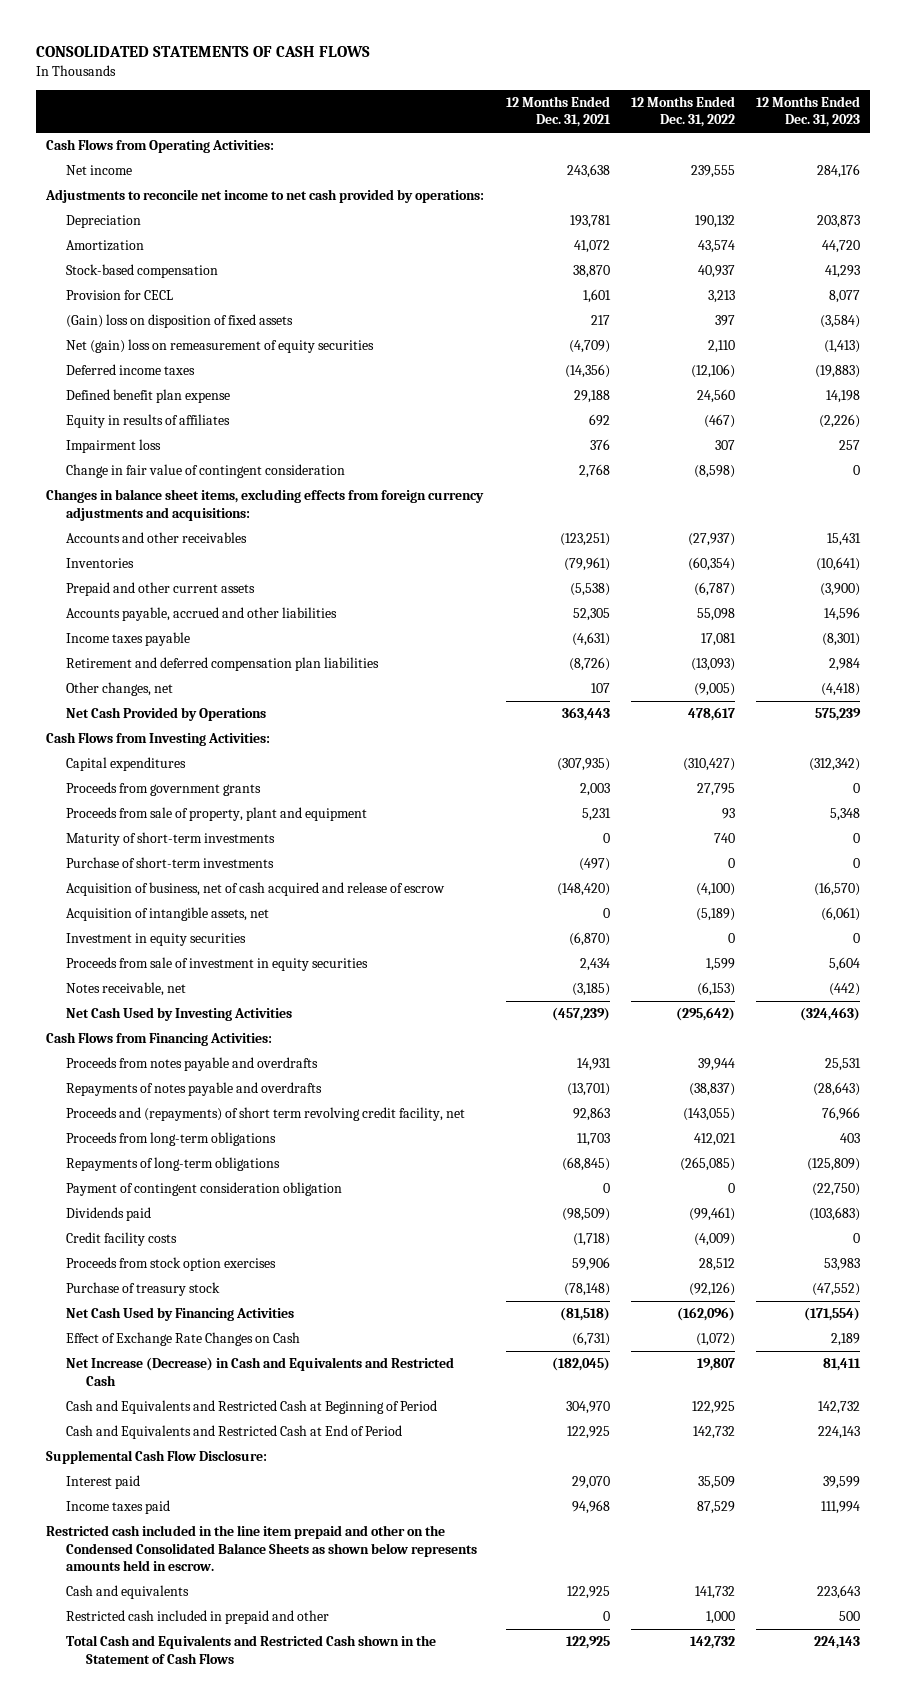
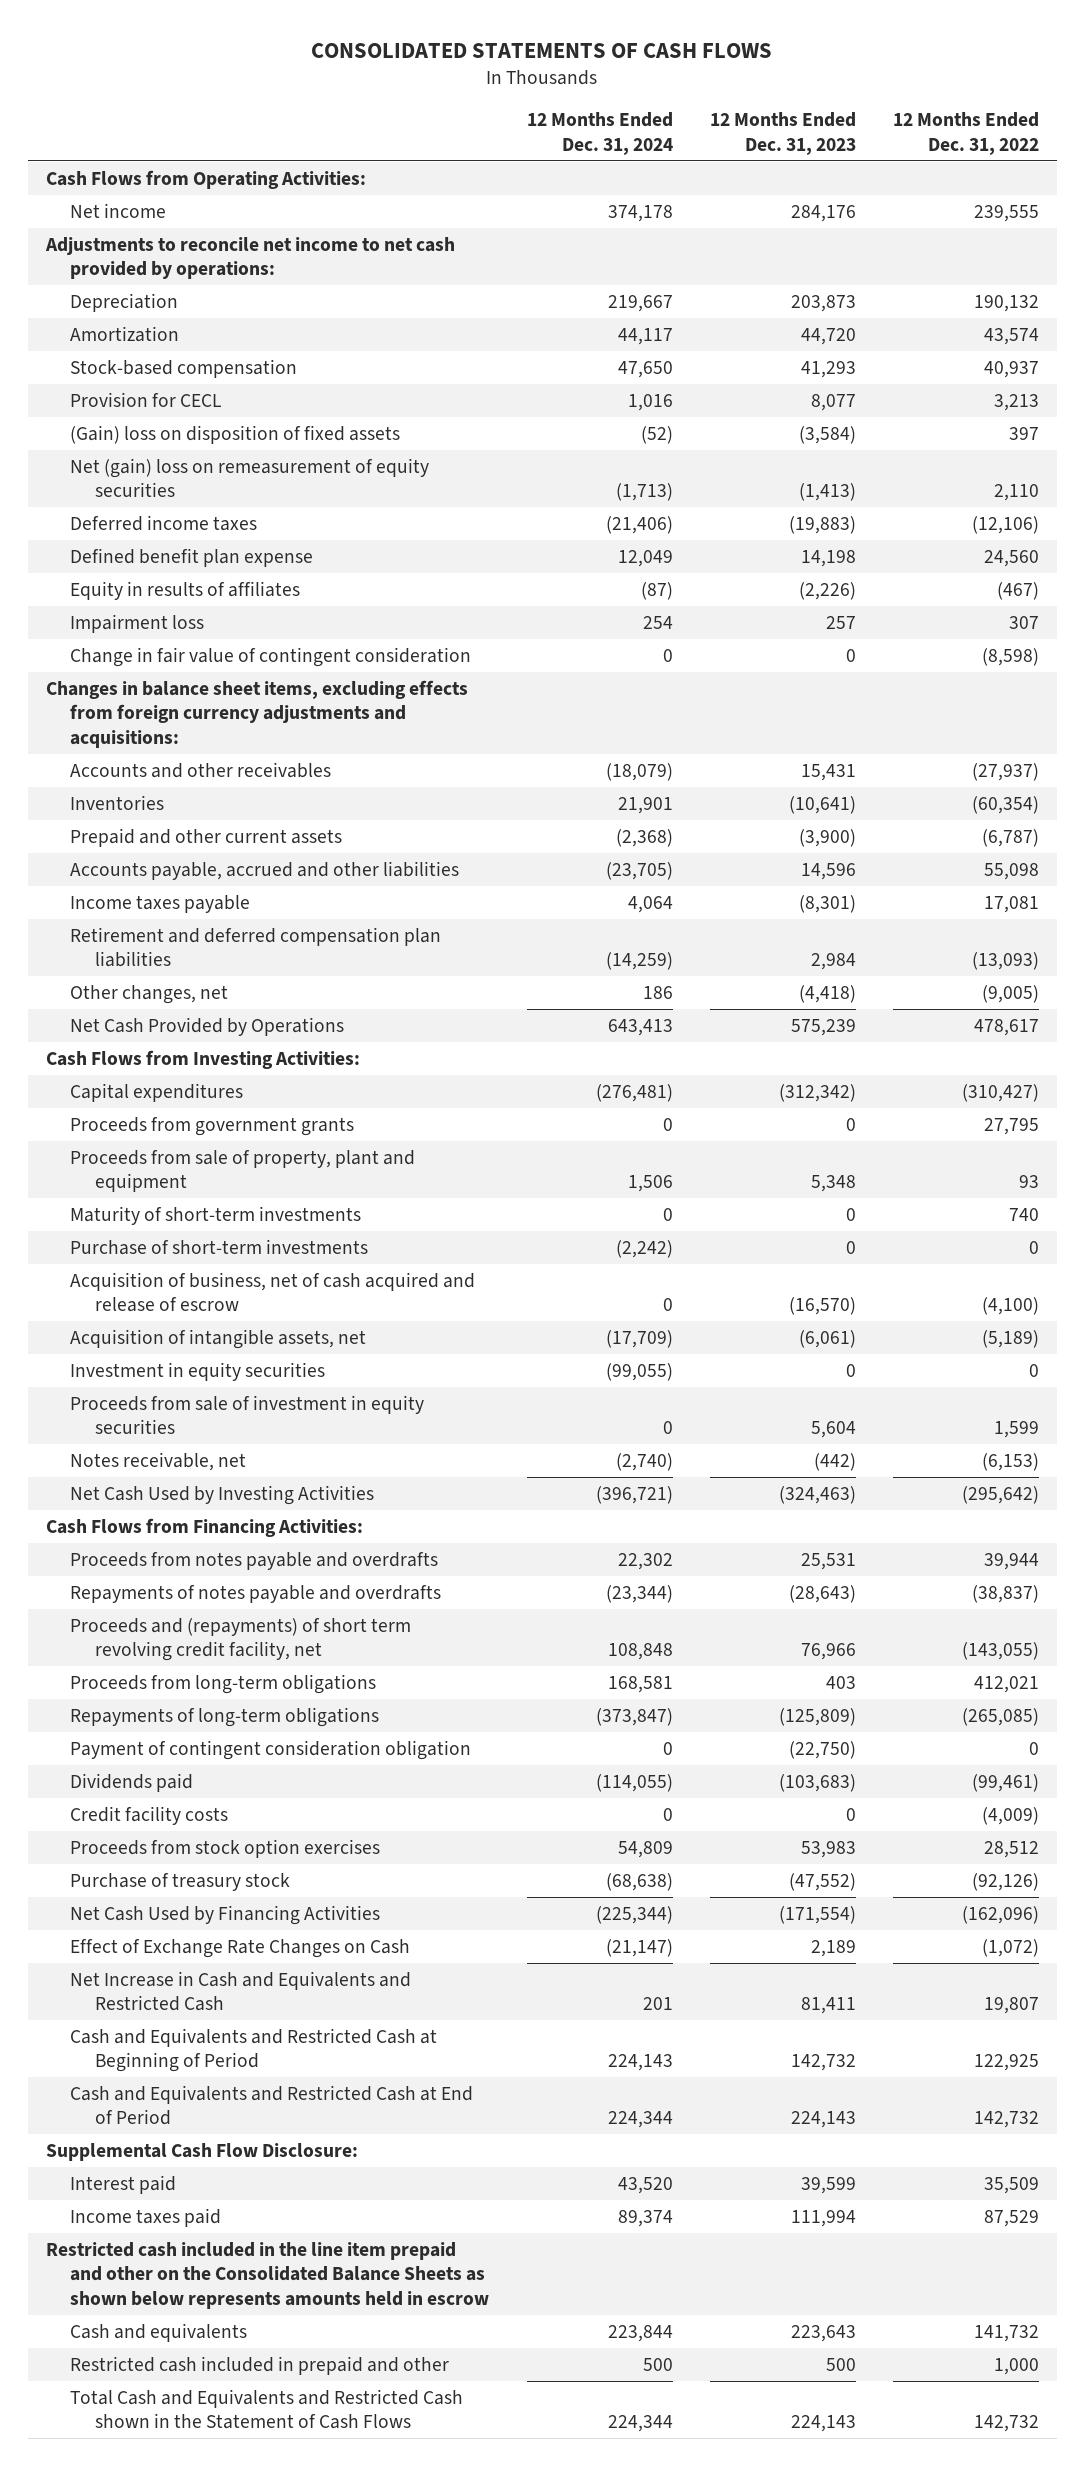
- | 12 Months Ended Dec. 31, 2021 | 12 Months Ended Dec. 31, 2022 | 12 Months Ended Dec. 31, 2023
+ | 12 Months Ended Dec. 31, 2024 | 12 Months Ended Dec. 31, 2023 | 12 Months Ended Dec. 31, 2022
- Net Increase (Decrease) in Cash and Equivalents and Restricted Cash | (182,045) | 19,807 | 81,411
+ Net Increase in Cash and Equivalents and Restricted Cash | 201 | 81,411 | 19,807
- Restricted cash included in the line item prepaid and other on the Condensed Consolidated Balance Sheets as shown below represents amounts held in escrow.
+ Restricted cash included in the line item prepaid and other on the Consolidated Balance Sheets as shown below represents amounts held in escrow

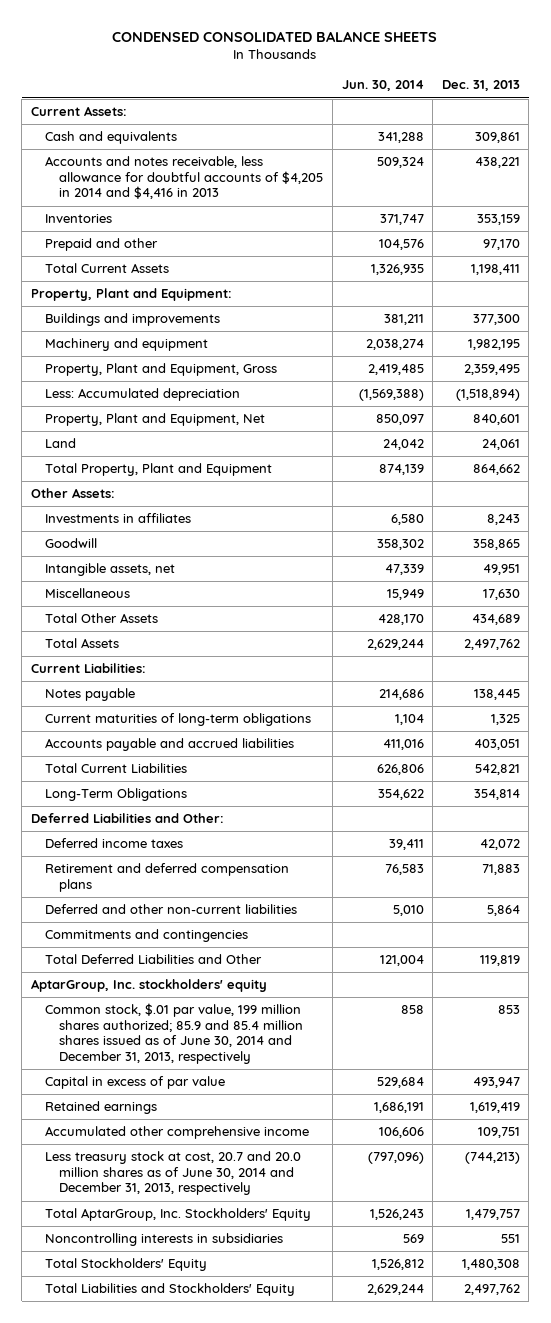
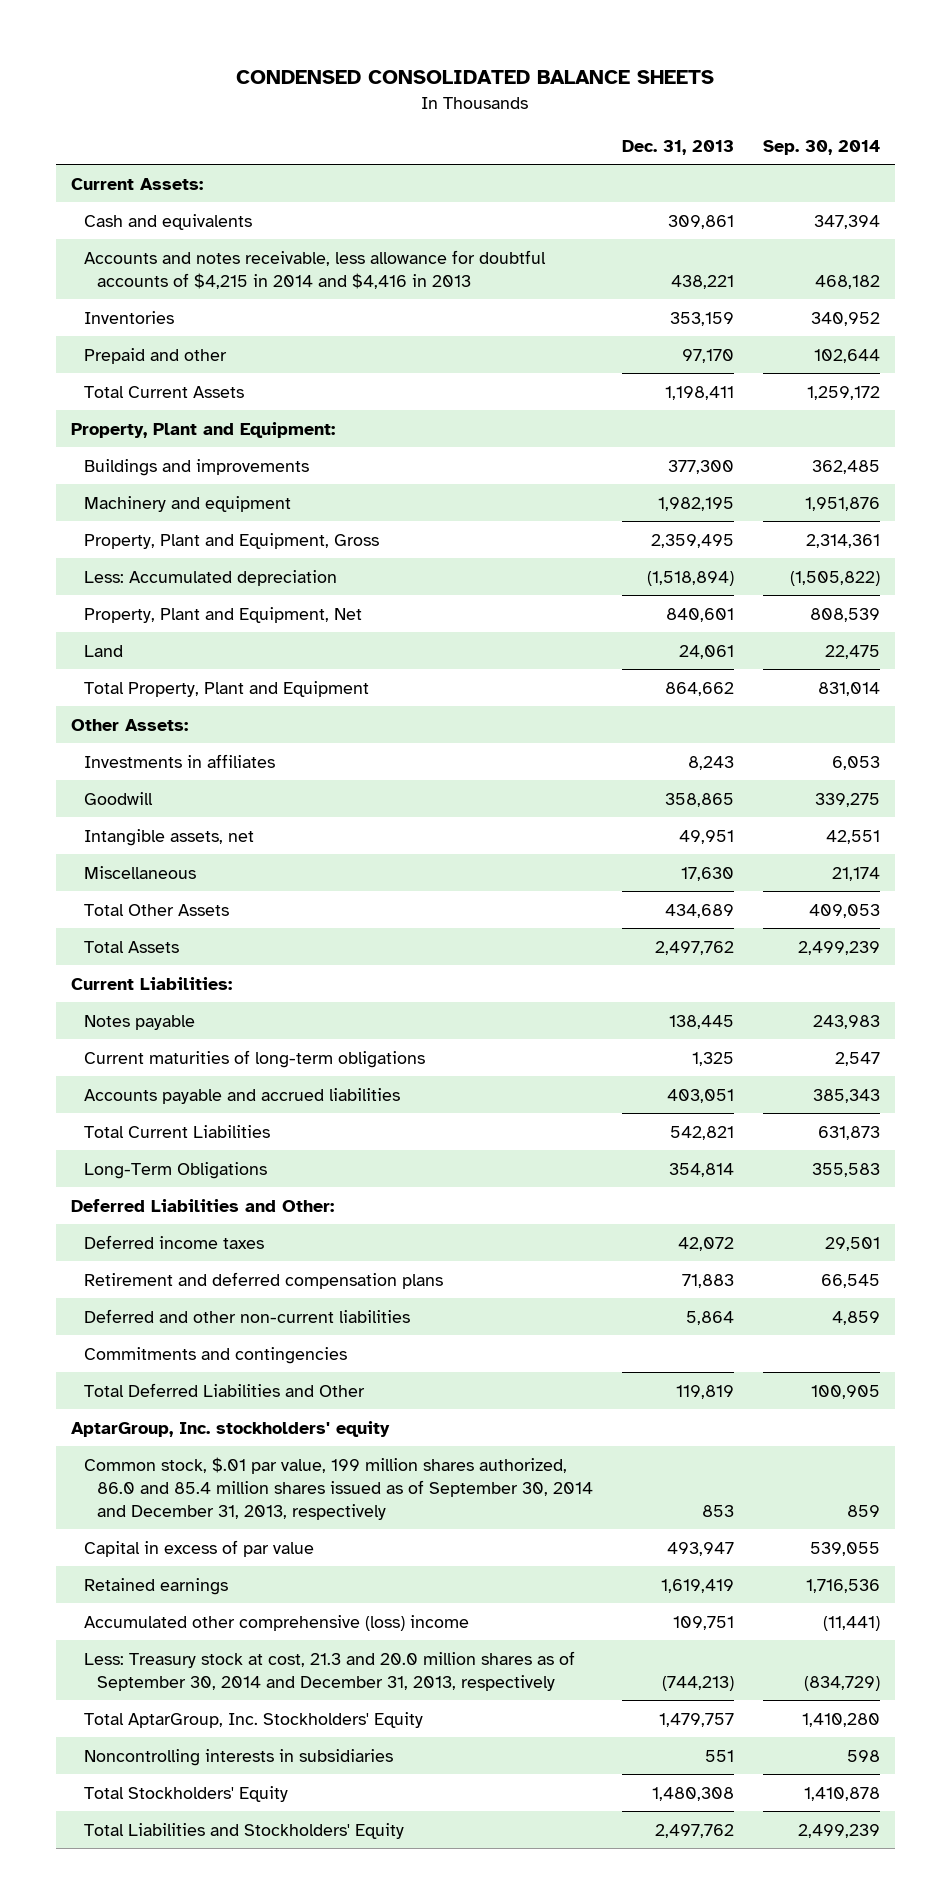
- | Jun. 30, 2014 | Dec. 31, 2013
+ | Dec. 31, 2013 | Sep. 30, 2014
- Accounts and notes receivable, less allowance for doubtful accounts of $4,205 in 2014 and $4,416 in 2013 | 509,324 | 438,221
+ Accounts and notes receivable, less allowance for doubtful accounts of $4,215 in 2014 and $4,416 in 2013 | 438,221 | 468,182
- Common stock, $.01 par value, 199 million shares authorized; 85.9 and 85.4 million shares issued as of June 30, 2014 and December 31, 2013, respectively | 858 | 853
+ Common stock, $.01 par value, 199 million shares authorized, 86.0 and 85.4 million shares issued as of September 30, 2014 and December 31, 2013, respectively | 853 | 859
- Accumulated other comprehensive income | 106,606 | 109,751
- Less treasury stock at cost, 20.7 and 20.0 million shares as of June 30, 2014 and December 31, 2013, respectively | (797,096) | (744,213)
+ Accumulated other comprehensive (loss) income | 109,751 | (11,441)
+ Less: Treasury stock at cost, 21.3 and 20.0 million shares as of September 30, 2014 and December 31, 2013, respectively | (744,213) | (834,729)

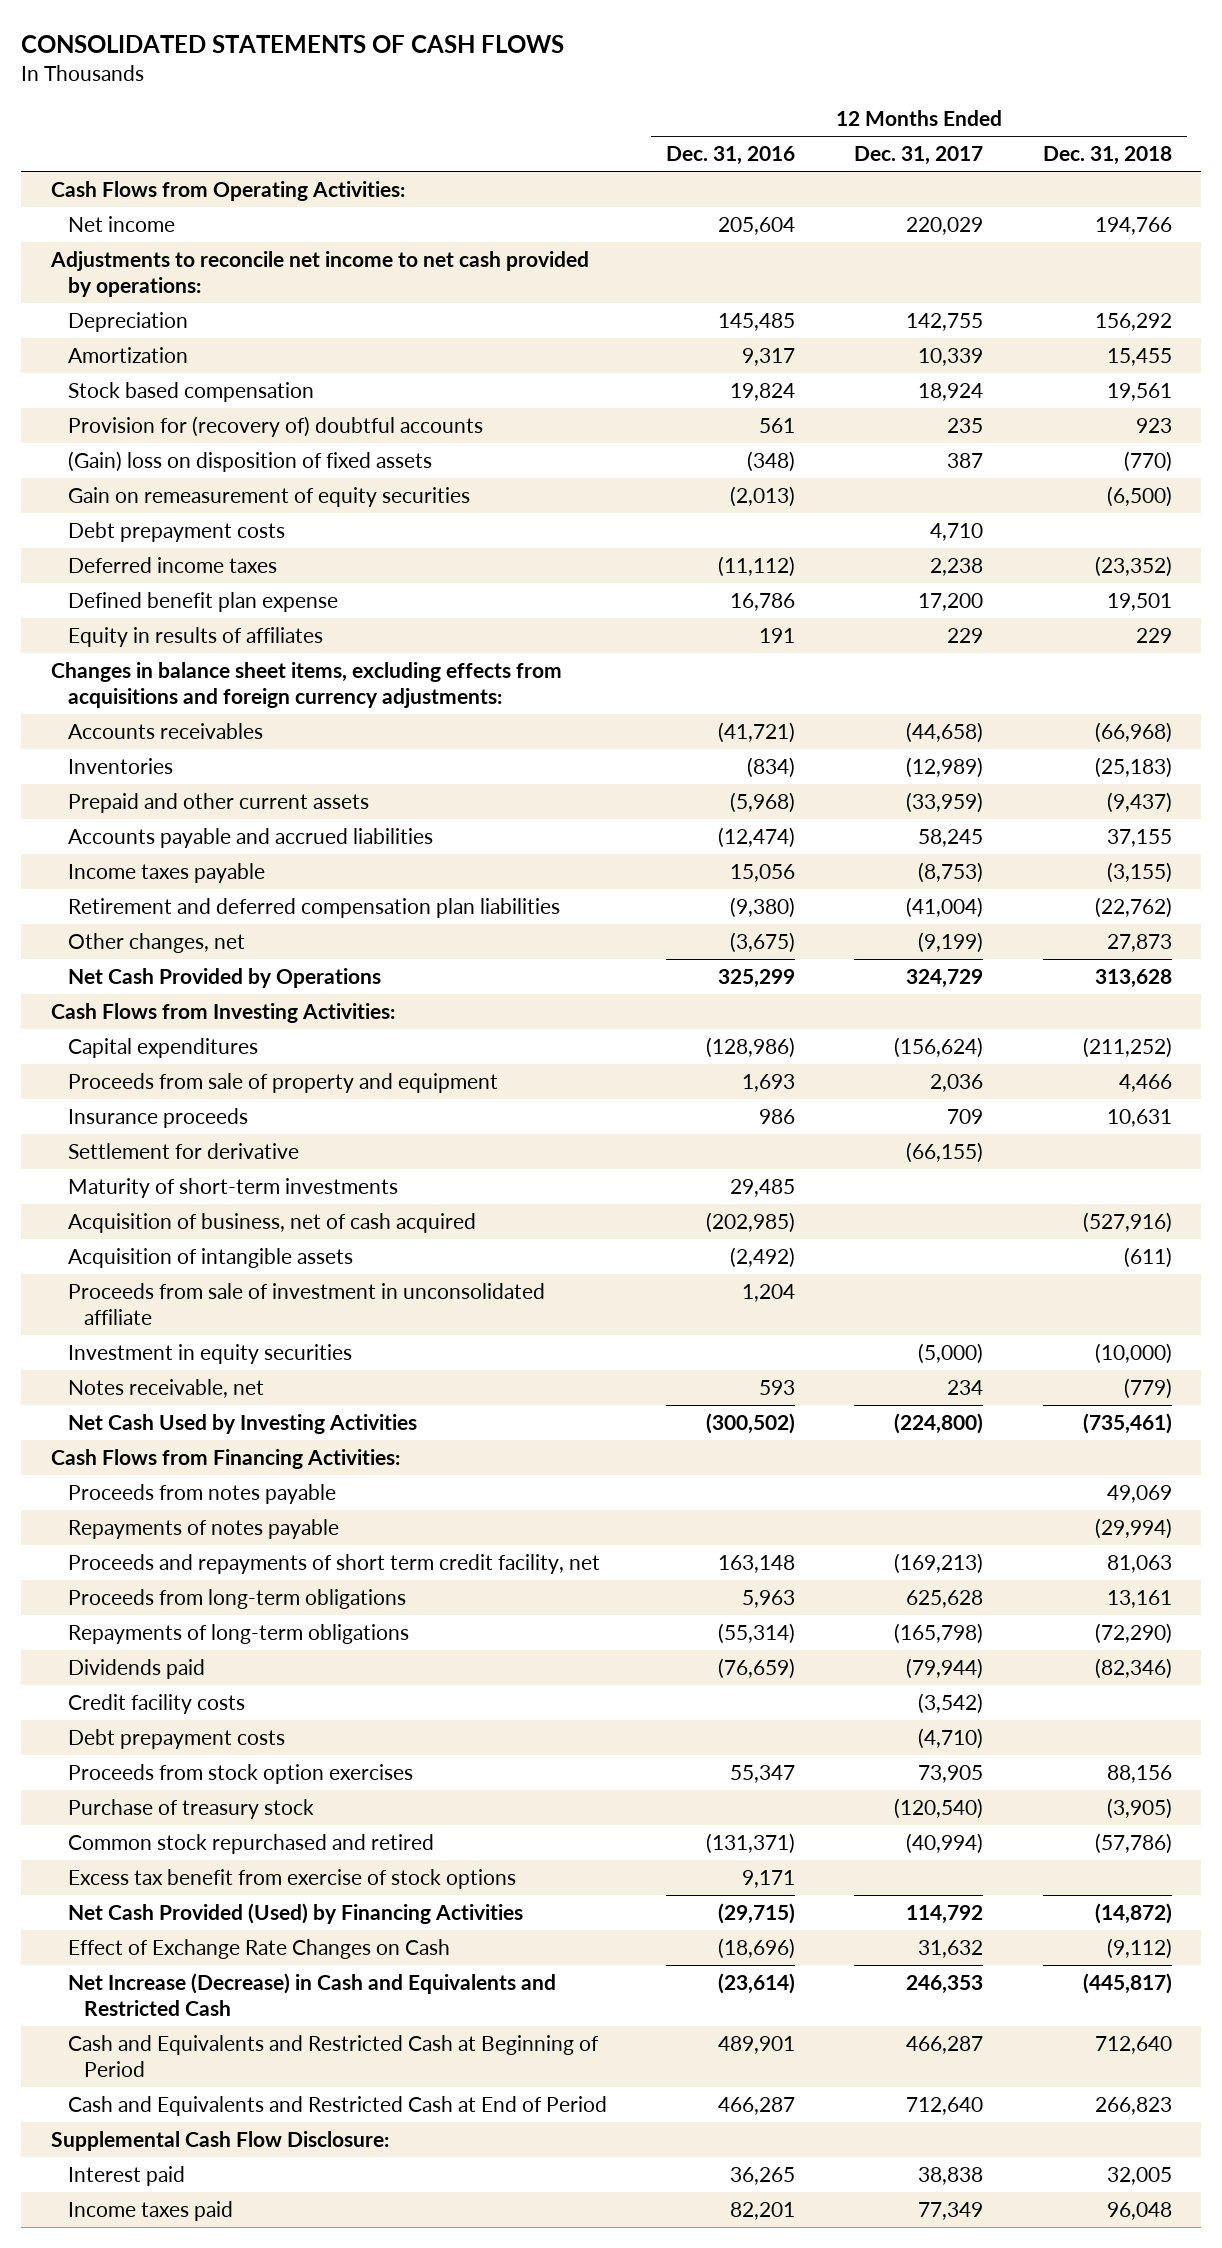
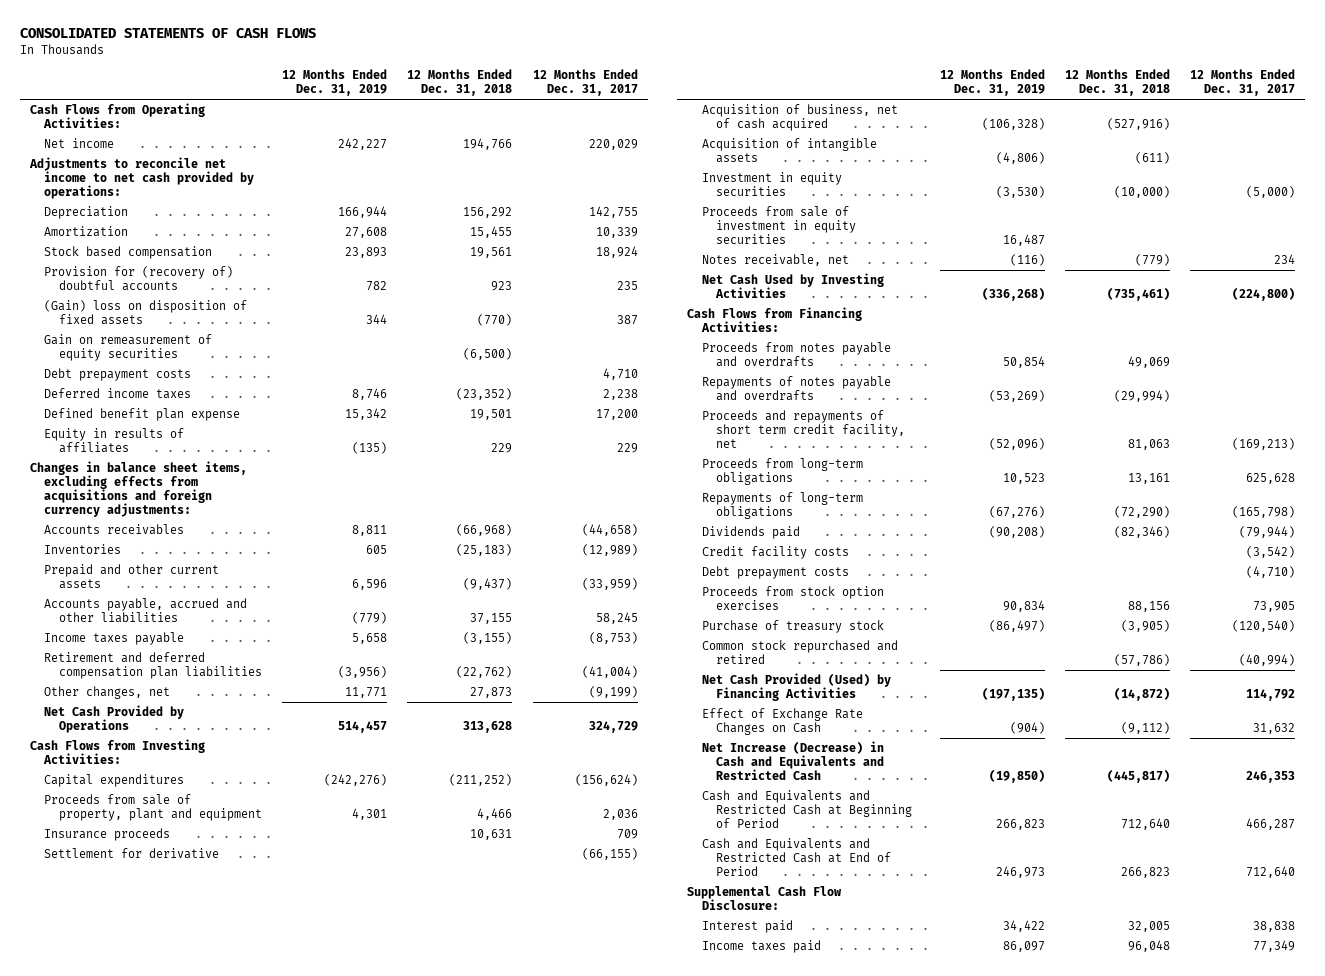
- | 12 Months Ended Dec. 31, 2016 | 12 Months Ended Dec. 31, 2017 | 12 Months Ended Dec. 31, 2018
+ | 12 Months Ended Dec. 31, 2019 | 12 Months Ended Dec. 31, 2018 | 12 Months Ended Dec. 31, 2017
- Accounts payable and accrued liabilities | (12,474) | 58,245 | 37,155
+ Accounts payable, accrued and other liabilities | (779) | 37,155 | 58,245
- Proceeds from sale of property and equipment | 1,693 | 2,036 | 4,466
+ Proceeds from sale of property, plant and equipment | 4,301 | 4,466 | 2,036
- Maturity of short-term investments | 29,485 | |
- Proceeds from sale of investment in unconsolidated affiliate | 1,204 | |
+ Proceeds from sale of investment in equity securities | 16,487 | |
- Proceeds from notes payable | | | 49,069
- Repayments of notes payable | | | (29,994)
+ Proceeds from notes payable and overdrafts | 50,854 | 49,069 |
+ Repayments of notes payable and overdrafts | (53,269) | (29,994) |
- Excess tax benefit from exercise of stock options | 9,171 | |

